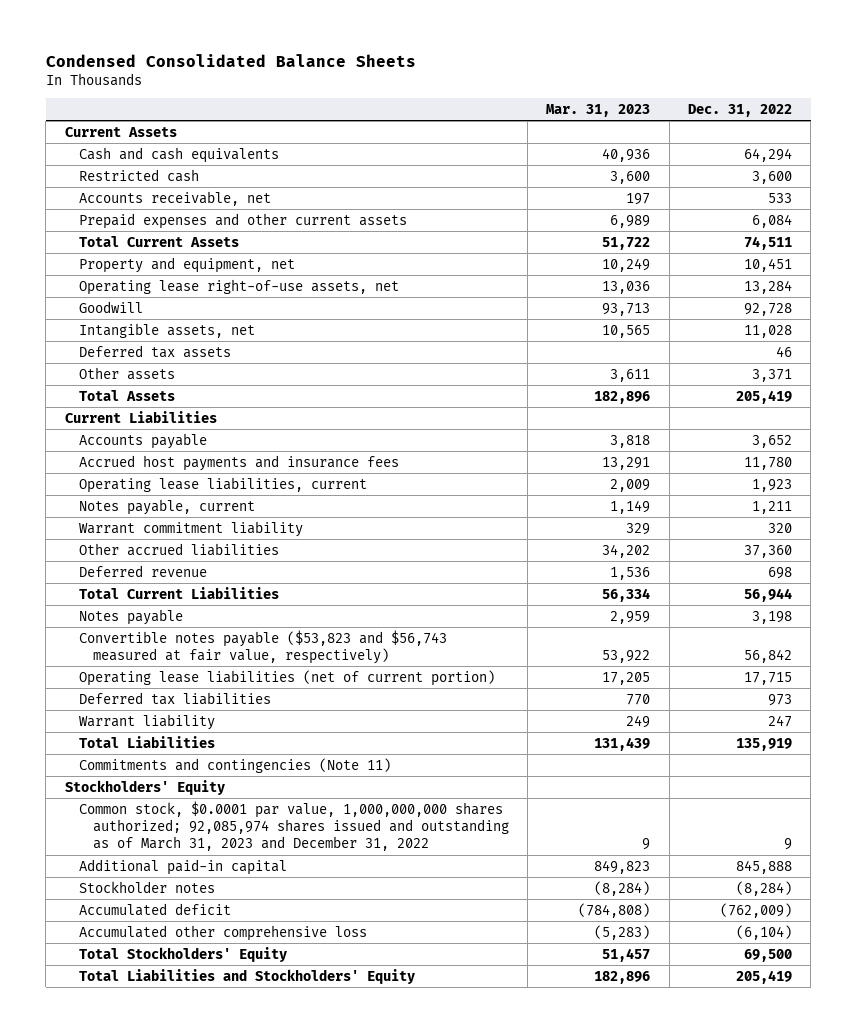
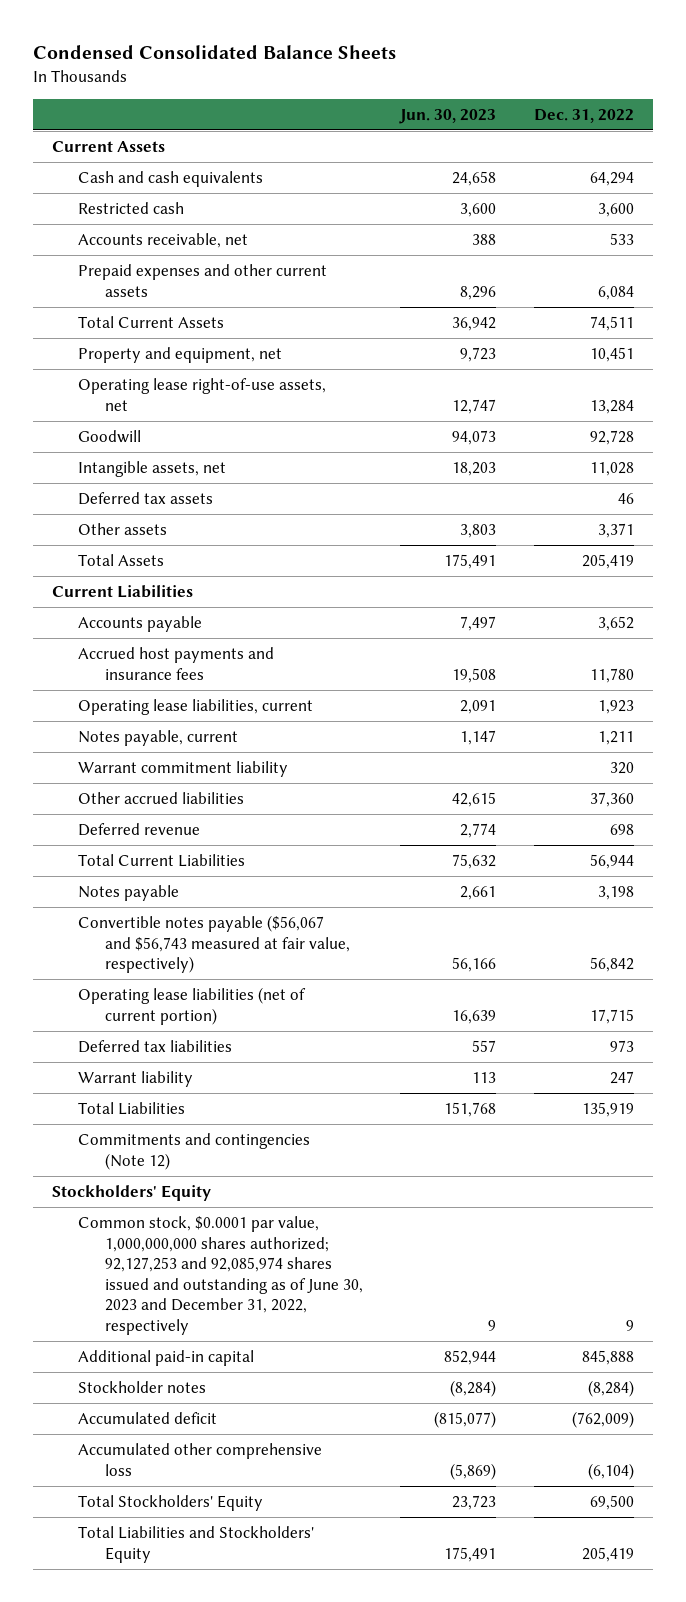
- | Mar. 31, 2023 | Dec. 31, 2022
+ | Jun. 30, 2023 | Dec. 31, 2022
- Convertible notes payable ($53,823 and $56,743 measured at fair value, respectively) | 53,922 | 56,842
+ Convertible notes payable ($56,067 and $56,743 measured at fair value, respectively) | 56,166 | 56,842
- Commitments and contingencies (Note 11)
+ Commitments and contingencies (Note 12)
- Common stock, $0.0001 par value, 1,000,000,000 shares authorized; 92,085,974 shares issued and outstanding as of March 31, 2023 and December 31, 2022 | 9 | 9
+ Common stock, $0.0001 par value, 1,000,000,000 shares authorized; 92,127,253 and 92,085,974 shares issued and outstanding as of June 30, 2023 and December 31, 2022, respectively | 9 | 9

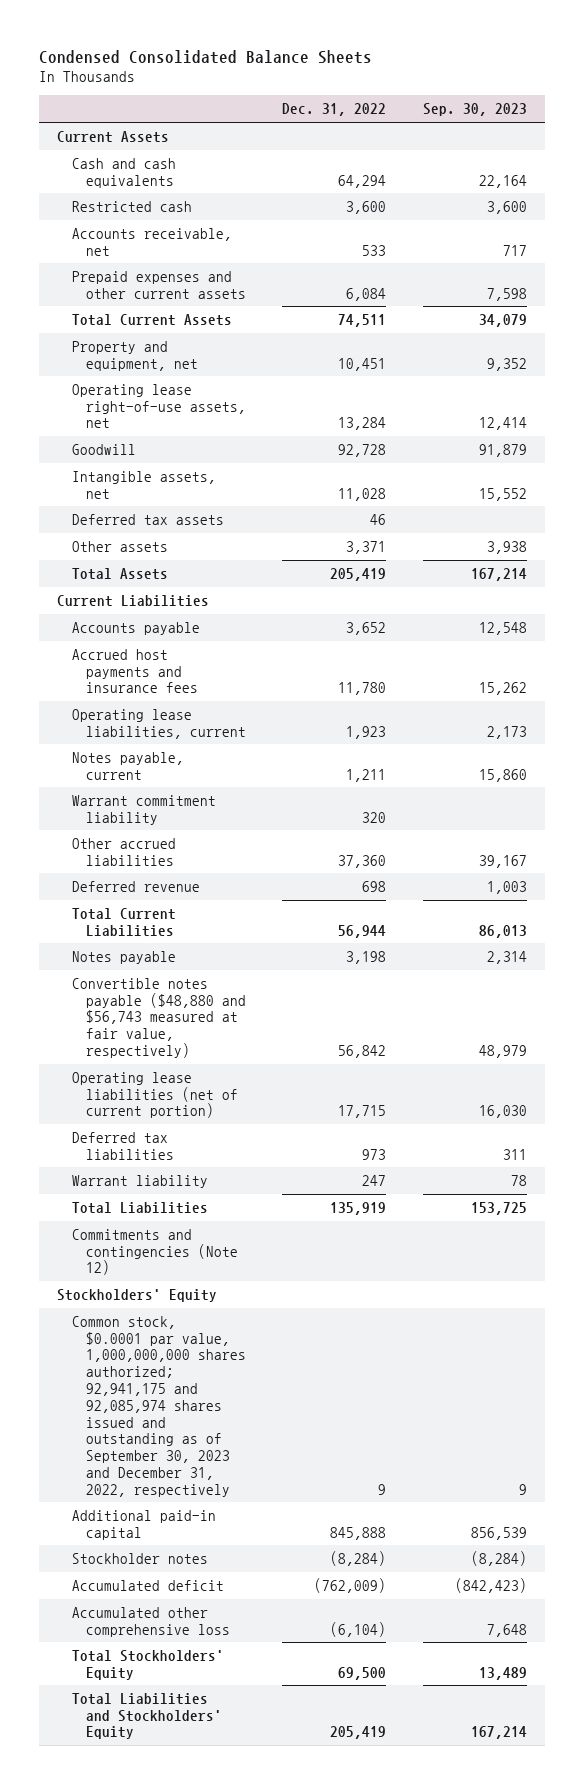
- | Jun. 30, 2023 | Dec. 31, 2022
+ | Dec. 31, 2022 | Sep. 30, 2023
- Convertible notes payable ($56,067 and $56,743 measured at fair value, respectively) | 56,166 | 56,842
+ Convertible notes payable ($48,880 and $56,743 measured at fair value, respectively) | 56,842 | 48,979
- Common stock, $0.0001 par value, 1,000,000,000 shares authorized; 92,127,253 and 92,085,974 shares issued and outstanding as of June 30, 2023 and December 31, 2022, respectively | 9 | 9
+ Common stock, $0.0001 par value, 1,000,000,000 shares authorized; 92,941,175 and 92,085,974 shares issued and outstanding as of September 30, 2023 and December 31, 2022, respectively | 9 | 9

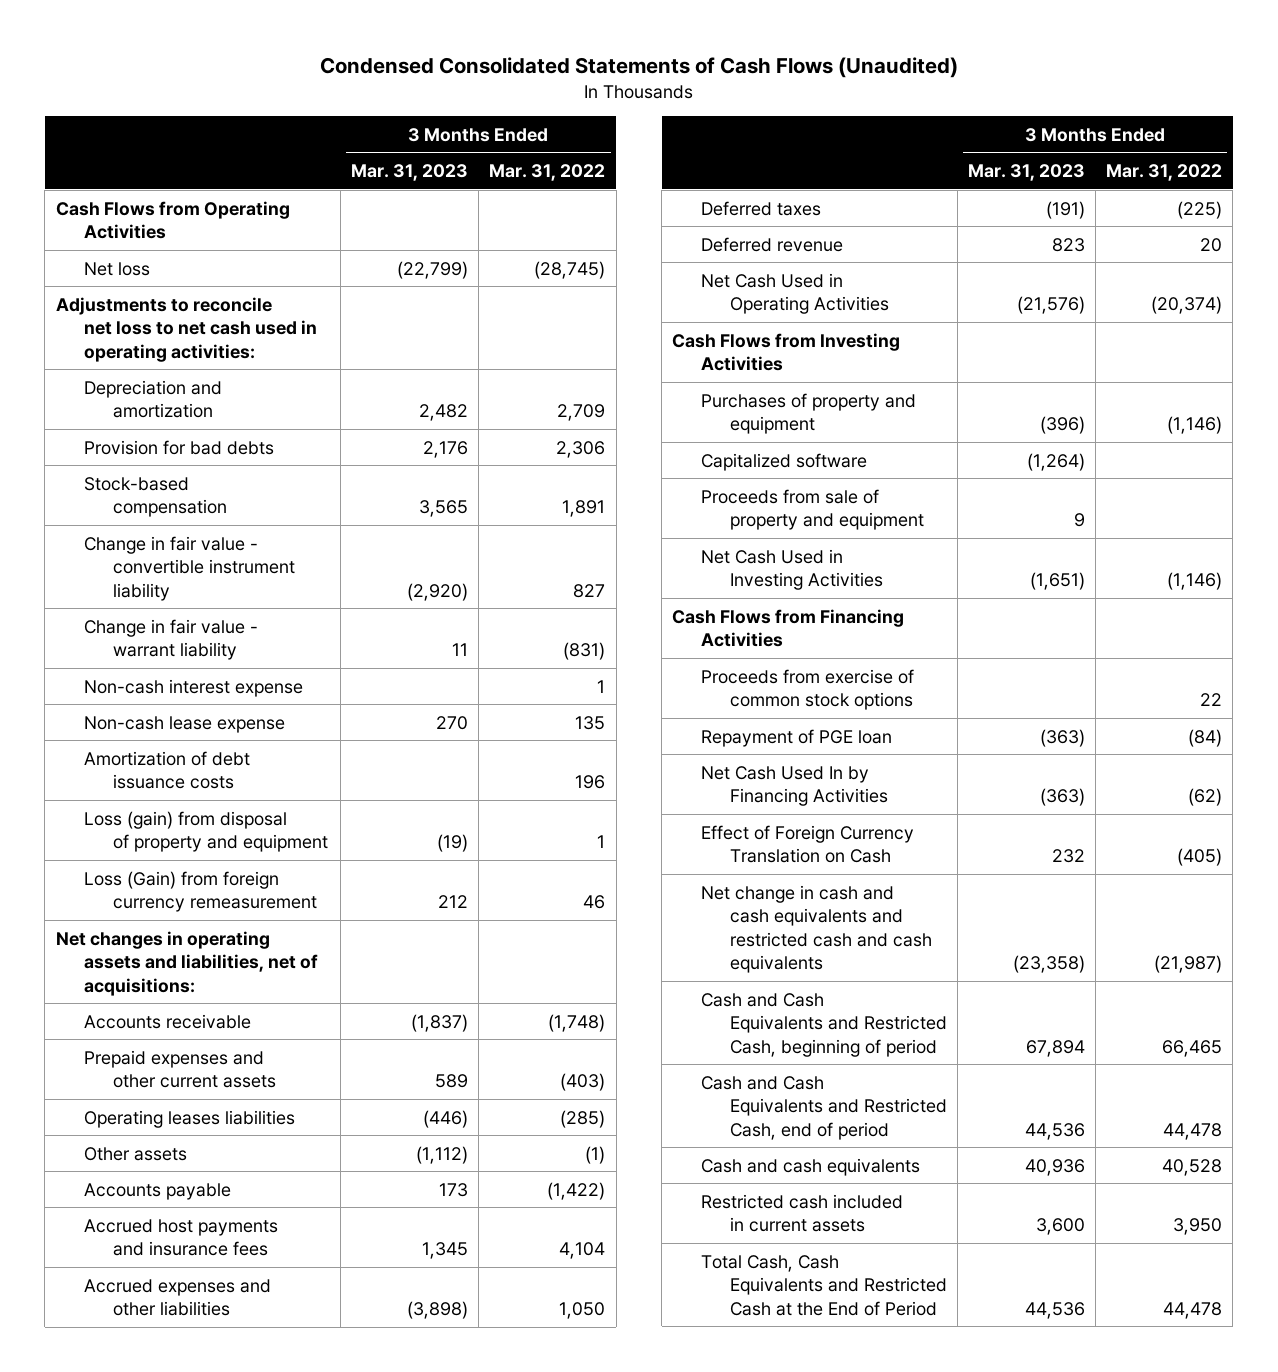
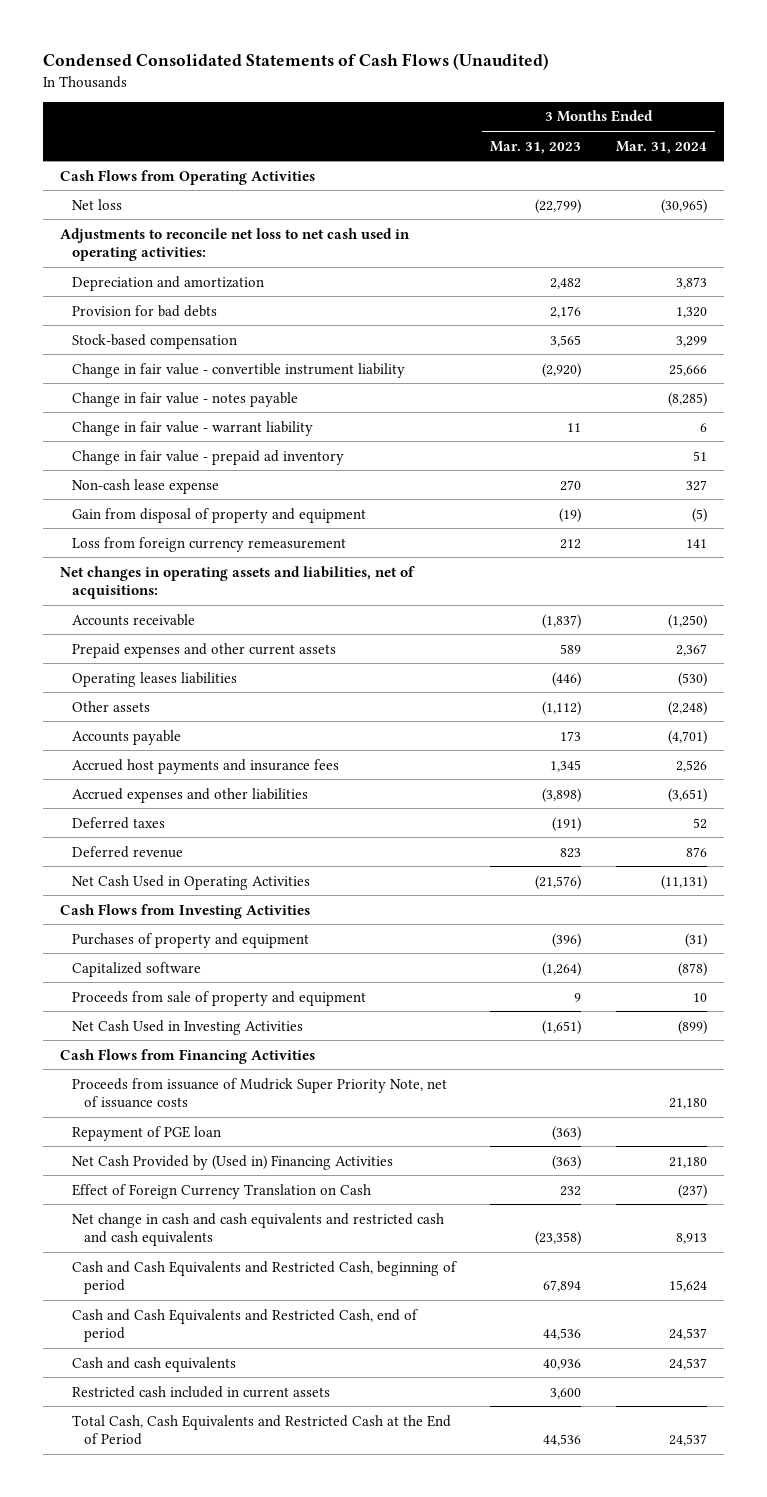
- | 3 Months Ended Mar. 31, 2023 | 3 Months Ended Mar. 31, 2022
+ | 3 Months Ended Mar. 31, 2023 | 3 Months Ended Mar. 31, 2024
+ Change in fair value - notes payable | | (8,285)
- Non-cash interest expense | | 1
+ Change in fair value - prepaid ad inventory | | 51
- Amortization of debt issuance costs | | 196
- Loss (gain) from disposal of property and equipment | (19) | 1
- Loss (Gain) from foreign currency remeasurement | 212 | 46
+ Gain from disposal of property and equipment | (19) | (5)
+ Loss from foreign currency remeasurement | 212 | 141
- Proceeds from exercise of common stock options | | 22
+ Proceeds from issuance of Mudrick Super Priority Note, net of issuance costs | | 21,180
- Net Cash Used In by Financing Activities | (363) | (62)
+ Net Cash Provided by (Used in) Financing Activities | (363) | 21,180

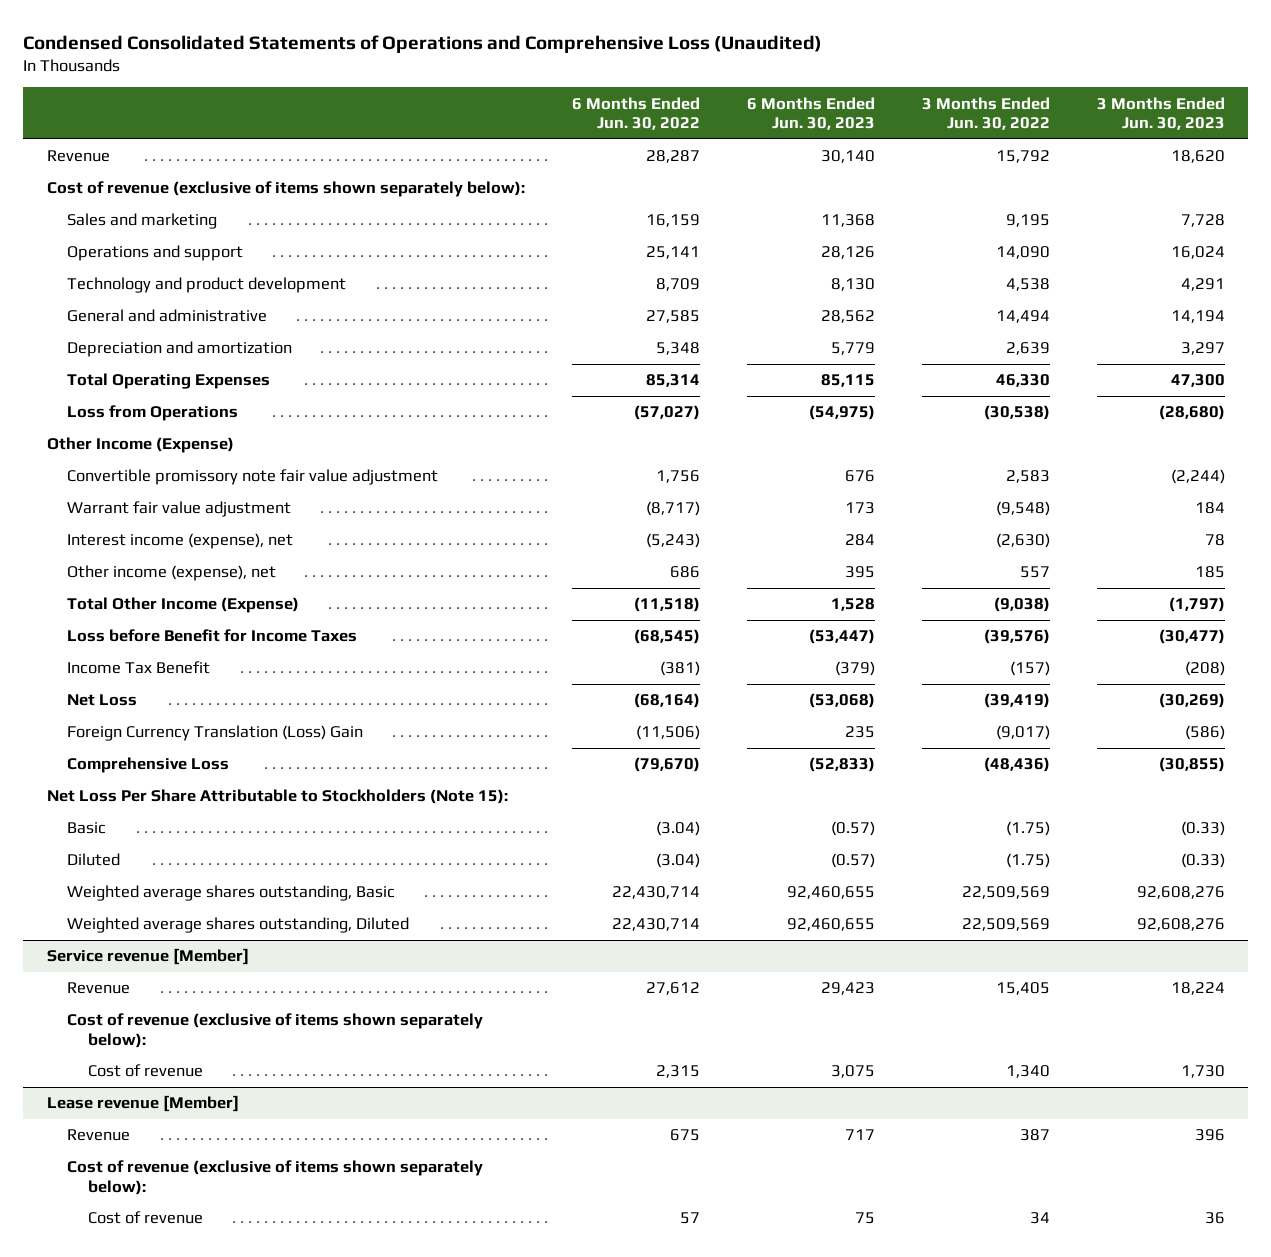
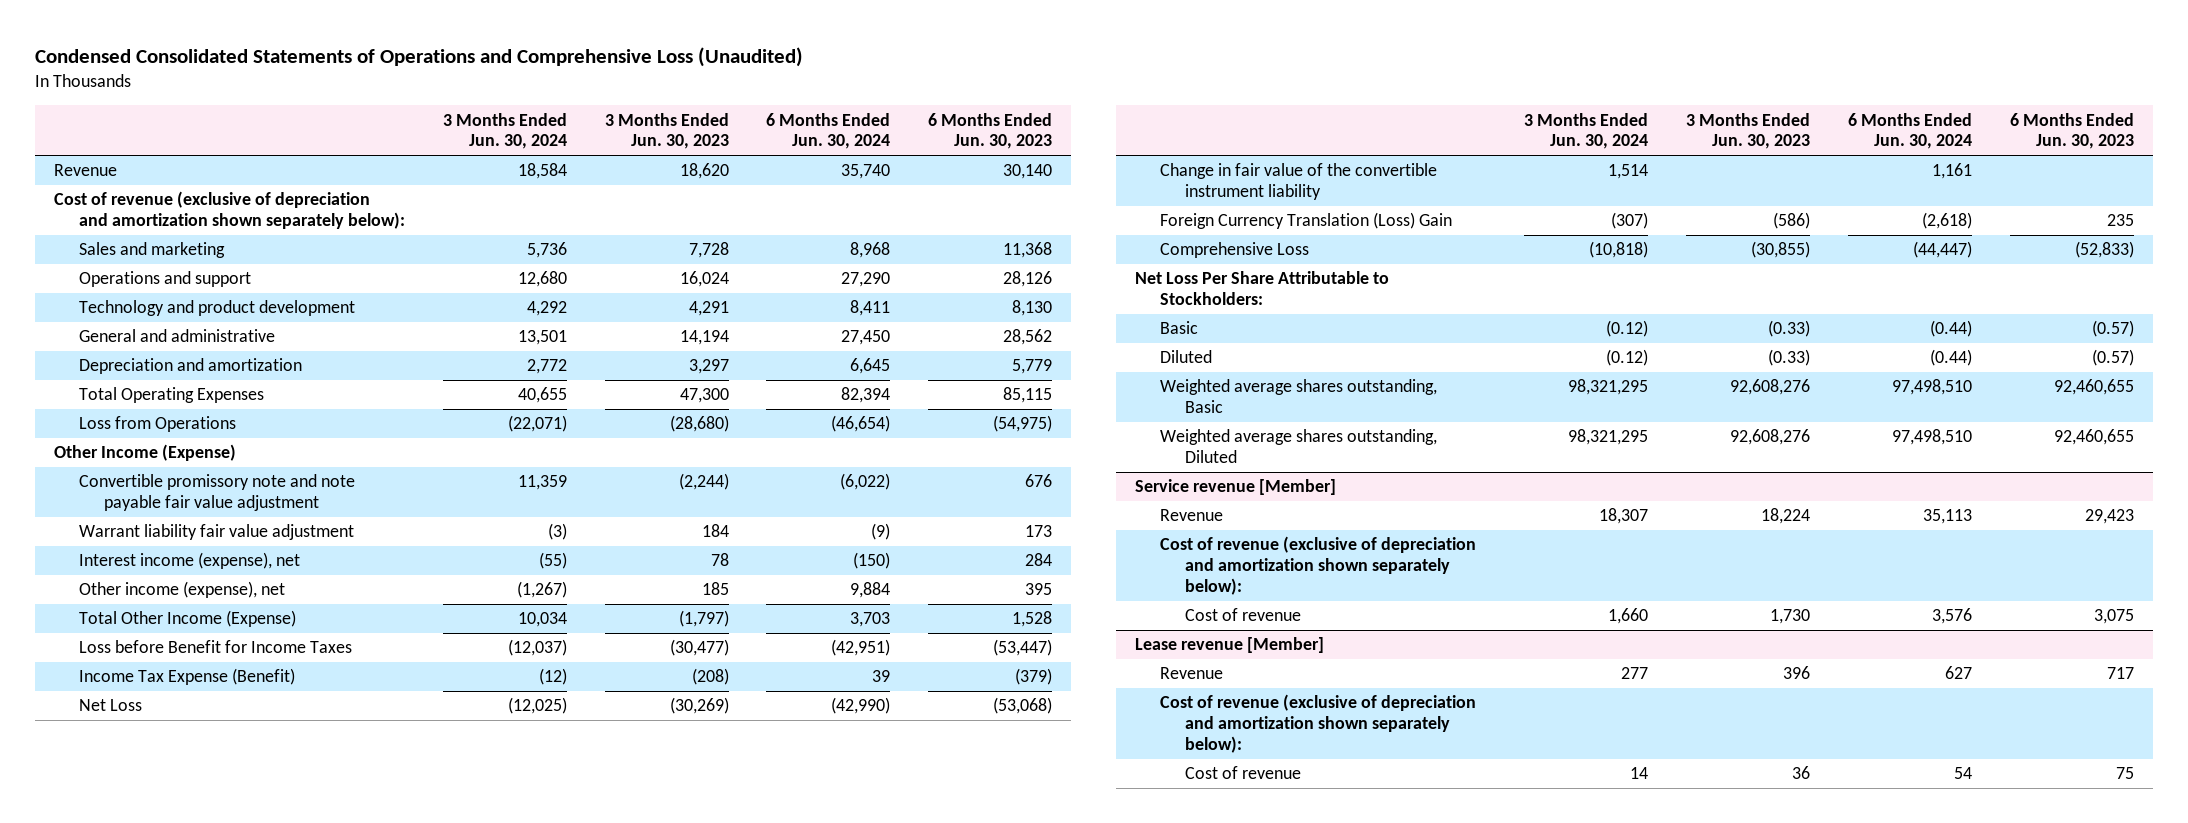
- | 6 Months Ended Jun. 30, 2022 | 6 Months Ended Jun. 30, 2023 | 3 Months Ended Jun. 30, 2022 | 3 Months Ended Jun. 30, 2023
+ | 3 Months Ended Jun. 30, 2024 | 3 Months Ended Jun. 30, 2023 | 6 Months Ended Jun. 30, 2024 | 6 Months Ended Jun. 30, 2023
- Cost of revenue (exclusive of items shown separately below):
+ Cost of revenue (exclusive of depreciation and amortization shown separately below):
- Convertible promissory note fair value adjustment | 1,756 | 676 | 2,583 | (2,244)
- Warrant fair value adjustment | (8,717) | 173 | (9,548) | 184
+ Convertible promissory note and note payable fair value adjustment | 11,359 | (2,244) | (6,022) | 676
+ Warrant liability fair value adjustment | (3) | 184 | (9) | 173
- Income Tax Benefit | (381) | (379) | (157) | (208)
+ Income Tax Expense (Benefit) | (12) | (208) | 39 | (379)
+ Change in fair value of the convertible instrument liability | 1,514 | | 1,161 |
- Net Loss Per Share Attributable to Stockholders (Note 15):
+ Net Loss Per Share Attributable to Stockholders:
@ Service revenue [Member]
- Cost of revenue (exclusive of items shown separately below):
+ Cost of revenue (exclusive of depreciation and amortization shown separately below):
@ Lease revenue [Member]
- Cost of revenue (exclusive of items shown separately below):
+ Cost of revenue (exclusive of depreciation and amortization shown separately below):

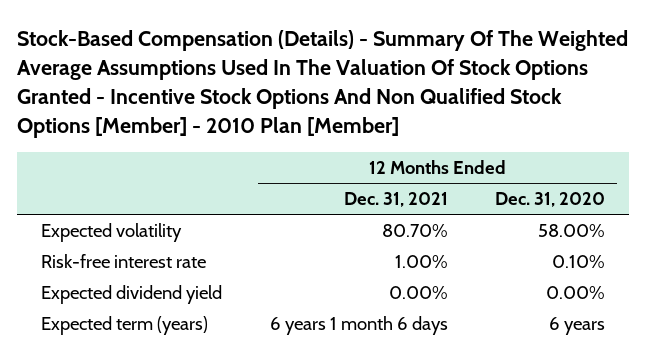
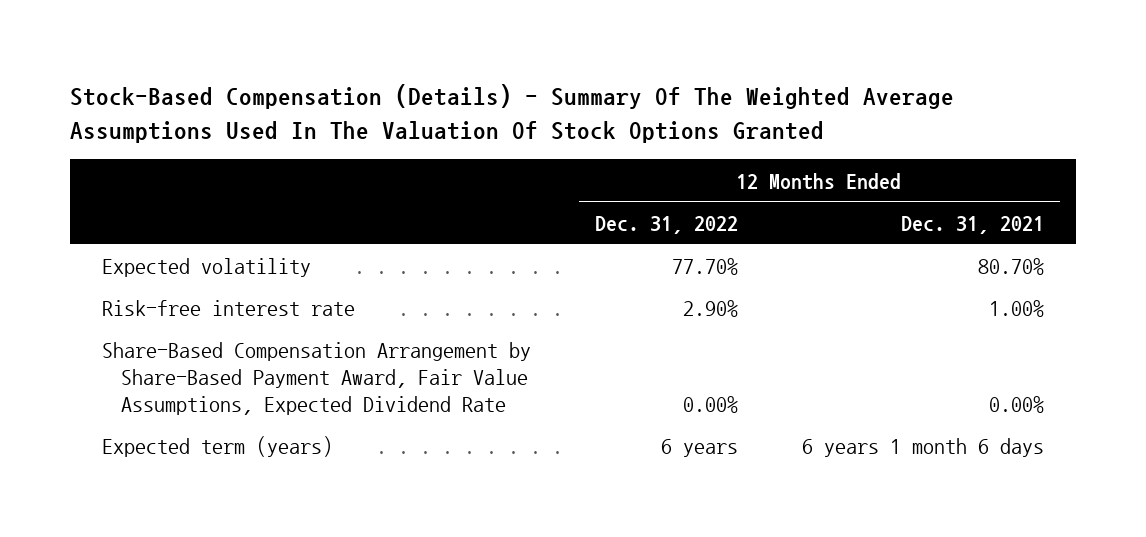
- Stock-Based Compensation (Details) - Summary Of The Weighted Average Assumptions Used In The Valuation Of Stock Options Granted - Incentive Stock Options And Non Qualified Stock Options [Member] - 2010 Plan [Member]
+ Stock-Based Compensation (Details) - Summary Of The Weighted Average Assumptions Used In The Valuation Of Stock Options Granted
- | 12 Months Ended Dec. 31, 2021 | 12 Months Ended Dec. 31, 2020
+ | 12 Months Ended Dec. 31, 2022 | 12 Months Ended Dec. 31, 2021
- Expected dividend yield | 0.00% | 0.00%
+ Share-Based Compensation Arrangement by Share-Based Payment Award, Fair Value Assumptions, Expected Dividend Rate | 0.00% | 0.00%

